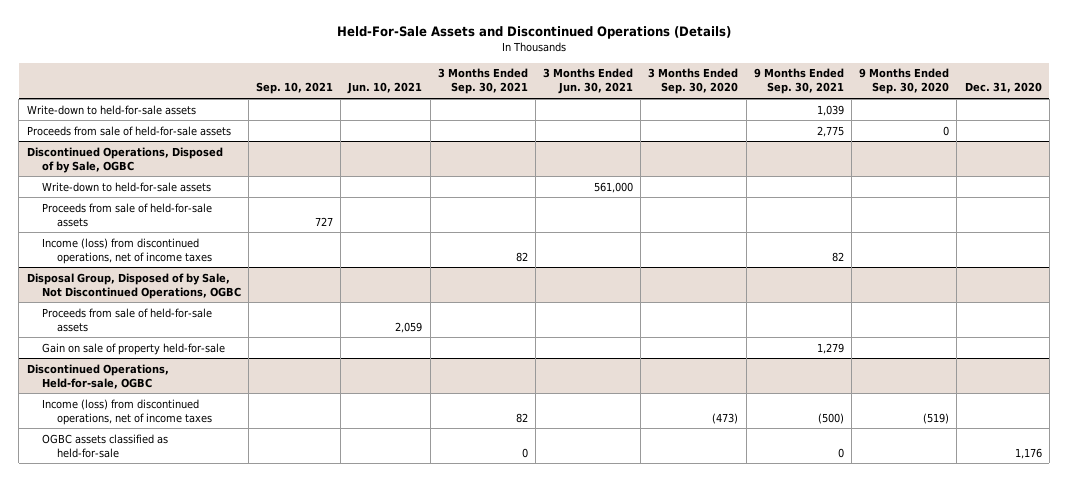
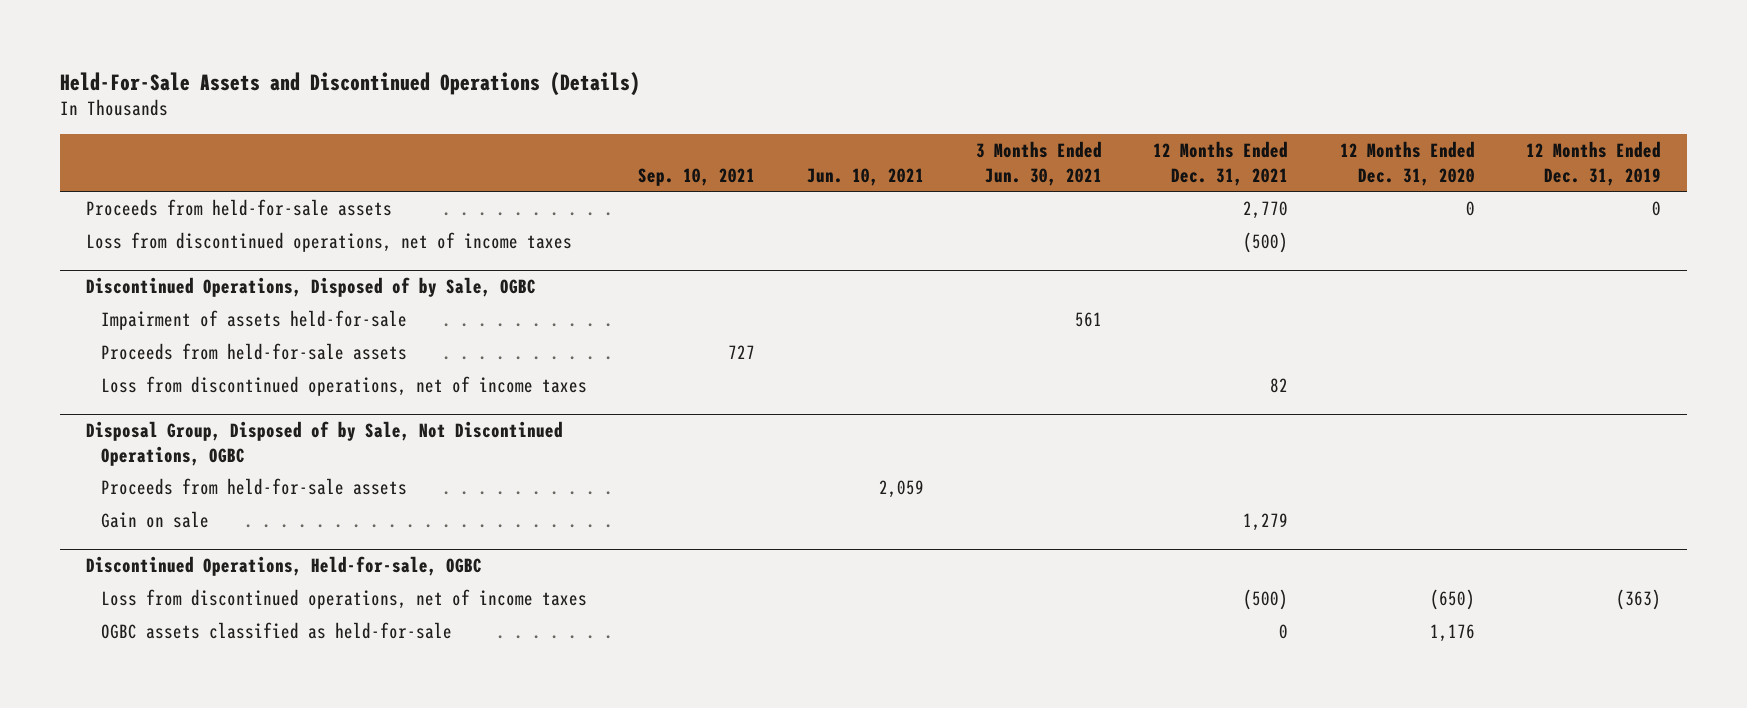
- | Sep. 10, 2021 | Jun. 10, 2021 | 3 Months Ended Sep. 30, 2021 | 3 Months Ended Jun. 30, 2021 | 3 Months Ended Sep. 30, 2020 | 9 Months Ended Sep. 30, 2021 | 9 Months Ended Sep. 30, 2020 | Dec. 31, 2020
+ | Sep. 10, 2021 | Jun. 10, 2021 | 3 Months Ended Jun. 30, 2021 | 12 Months Ended Dec. 31, 2021 | 12 Months Ended Dec. 31, 2020 | 12 Months Ended Dec. 31, 2019
- Write-down to held-for-sale assets | | | | | | 1,039 | |
- Proceeds from sale of held-for-sale assets | | | | | | 2,775 | 0 |
+ Proceeds from held-for-sale assets | | | | 2,770 | 0 | 0
+ Loss from discontinued operations, net of income taxes | | | | (500) | |
@ Discontinued Operations, Disposed of by Sale, OGBC
- Write-down to held-for-sale assets | | | | 561,000 | | | |
- Proceeds from sale of held-for-sale assets | 727 | | | | | | |
- Income (loss) from discontinued operations, net of income taxes | | | 82 | | | 82 | |
+ Impairment of assets held-for-sale | | | 561 | | |
+ Proceeds from held-for-sale assets | 727 | | | | |
+ Loss from discontinued operations, net of income taxes | | | | 82 | |
@ Disposal Group, Disposed of by Sale, Not Discontinued Operations, OGBC
- Proceeds from sale of held-for-sale assets | | 2,059 | | | | | |
- Gain on sale of property held-for-sale | | | | | | 1,279 | |
+ Proceeds from held-for-sale assets | | 2,059 | | | |
+ Gain on sale | | | | 1,279 | |
@ Discontinued Operations, Held-for-sale, OGBC
- Income (loss) from discontinued operations, net of income taxes | | | 82 | | (473) | (500) | (519) |
+ Loss from discontinued operations, net of income taxes | | | | (500) | (650) | (363)

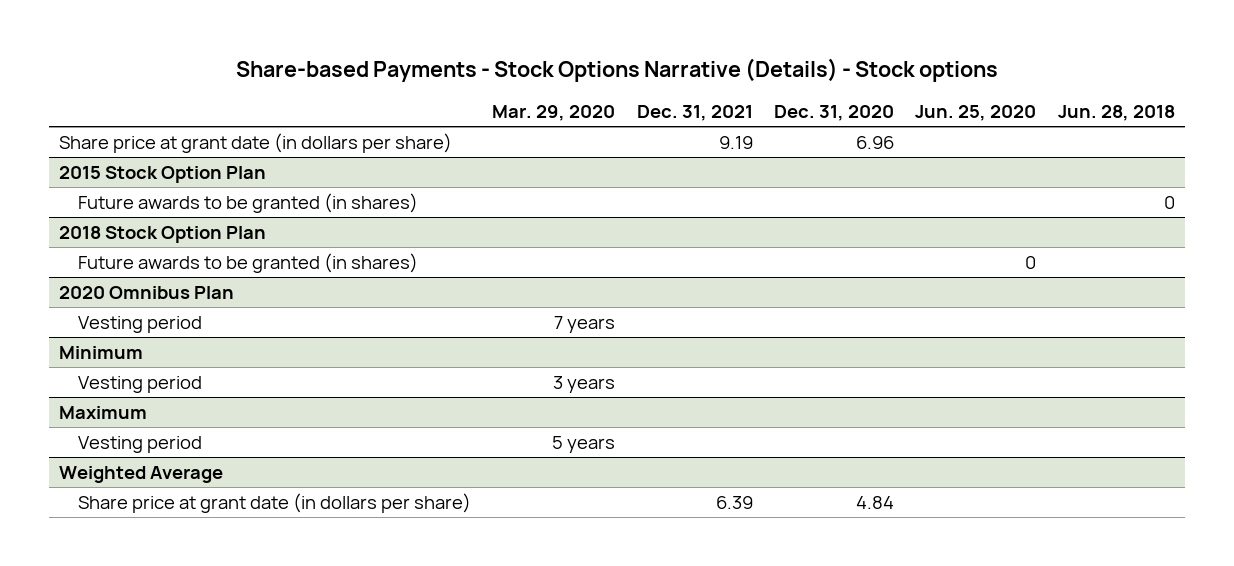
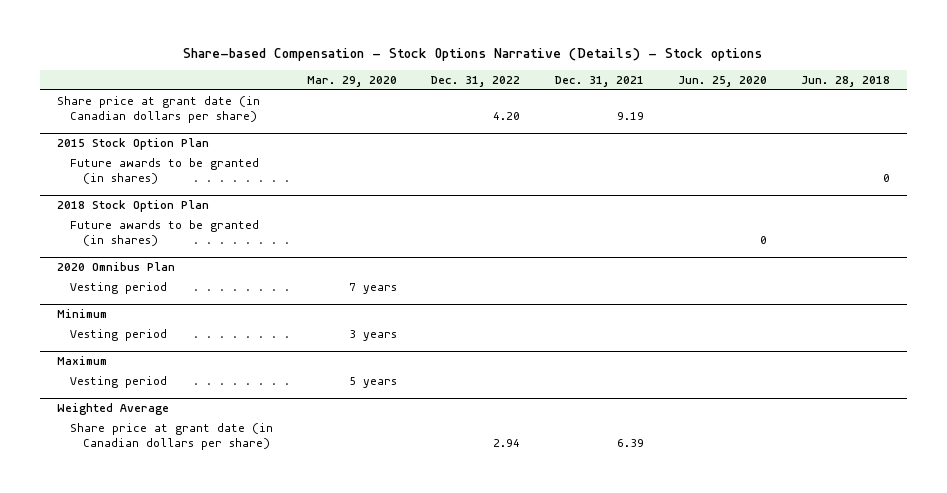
- Share-based Payments - Stock Options Narrative (Details) - Stock options
+ Share-based Compensation - Stock Options Narrative (Details) - Stock options
- | Mar. 29, 2020 | Dec. 31, 2021 | Dec. 31, 2020 | Jun. 25, 2020 | Jun. 28, 2018
+ | Mar. 29, 2020 | Dec. 31, 2022 | Dec. 31, 2021 | Jun. 25, 2020 | Jun. 28, 2018
- Share price at grant date (in dollars per share) | | 9.19 | 6.96 | |
+ Share price at grant date (in Canadian dollars per share) | | 4.20 | 9.19 | |
@ Weighted Average
- Share price at grant date (in dollars per share) | | 6.39 | 4.84 | |
+ Share price at grant date (in Canadian dollars per share) | | 2.94 | 6.39 | |

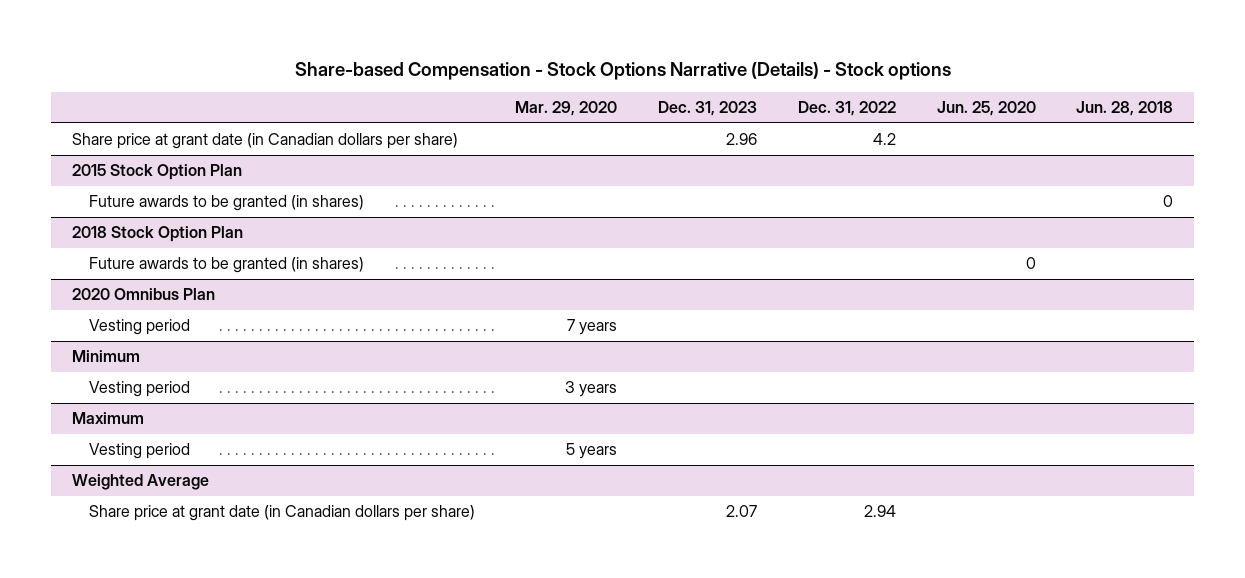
- | Mar. 29, 2020 | Dec. 31, 2022 | Dec. 31, 2021 | Jun. 25, 2020 | Jun. 28, 2018
+ | Mar. 29, 2020 | Dec. 31, 2023 | Dec. 31, 2022 | Jun. 25, 2020 | Jun. 28, 2018
- Share price at grant date (in Canadian dollars per share) | | 4.20 | 9.19 | |
+ Share price at grant date (in Canadian dollars per share) | | 2.96 | 4.2 | |

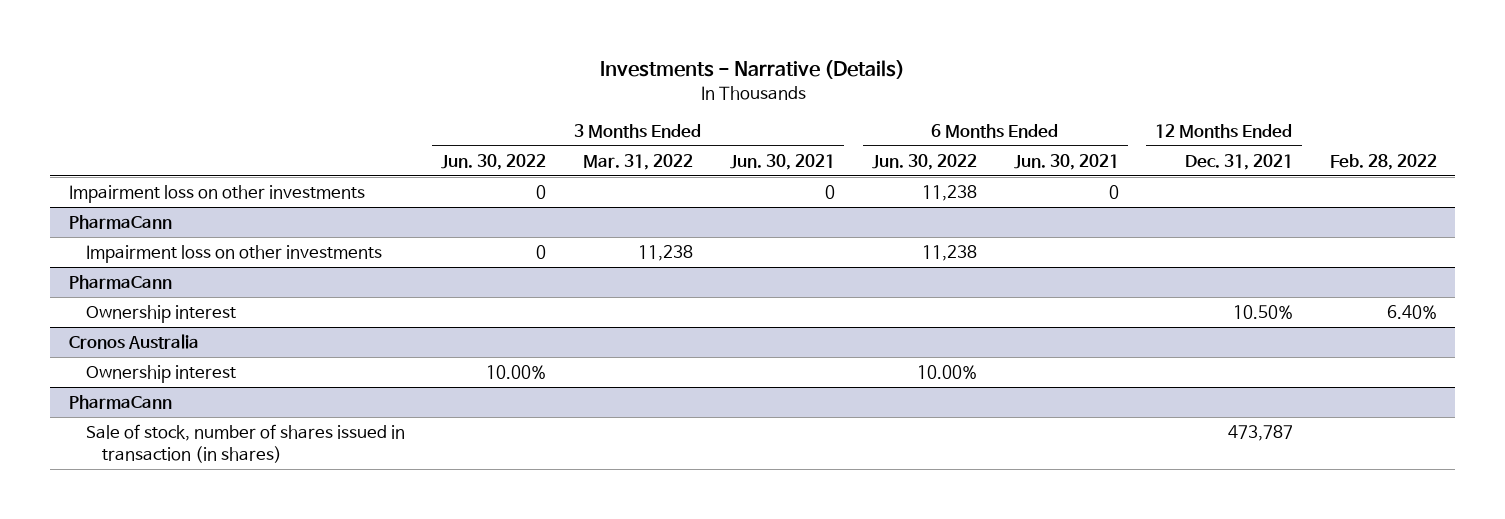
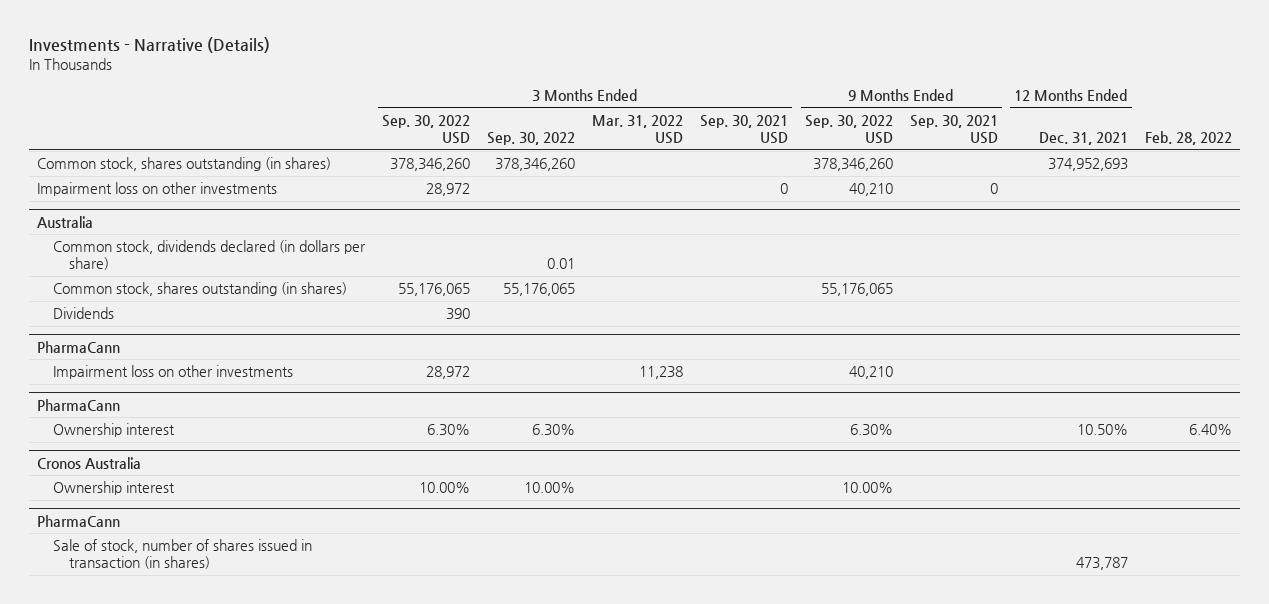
- | 3 Months Ended Jun. 30, 2022 | 3 Months Ended Mar. 31, 2022 | 3 Months Ended Jun. 30, 2021 | 6 Months Ended Jun. 30, 2022 | 6 Months Ended Jun. 30, 2021 | 12 Months Ended Dec. 31, 2021 | Feb. 28, 2022
+ | 3 Months Ended Sep. 30, 2022 USD | 3 Months Ended Sep. 30, 2022 | 3 Months Ended Mar. 31, 2022 USD | 3 Months Ended Sep. 30, 2021 USD | 9 Months Ended Sep. 30, 2022 USD | 9 Months Ended Sep. 30, 2021 USD | 12 Months Ended Dec. 31, 2021 | Feb. 28, 2022
+ Common stock, shares outstanding (in shares) | 378,346,260 | 378,346,260 | | | 378,346,260 | | 374,952,693 |
+ Australia
+ Common stock, dividends declared (in dollars per share) | | 0.01 | | | | | |
+ Common stock, shares outstanding (in shares) | 55,176,065 | 55,176,065 | | | 55,176,065 | | |
+ Dividends | 390 | | | | | | |

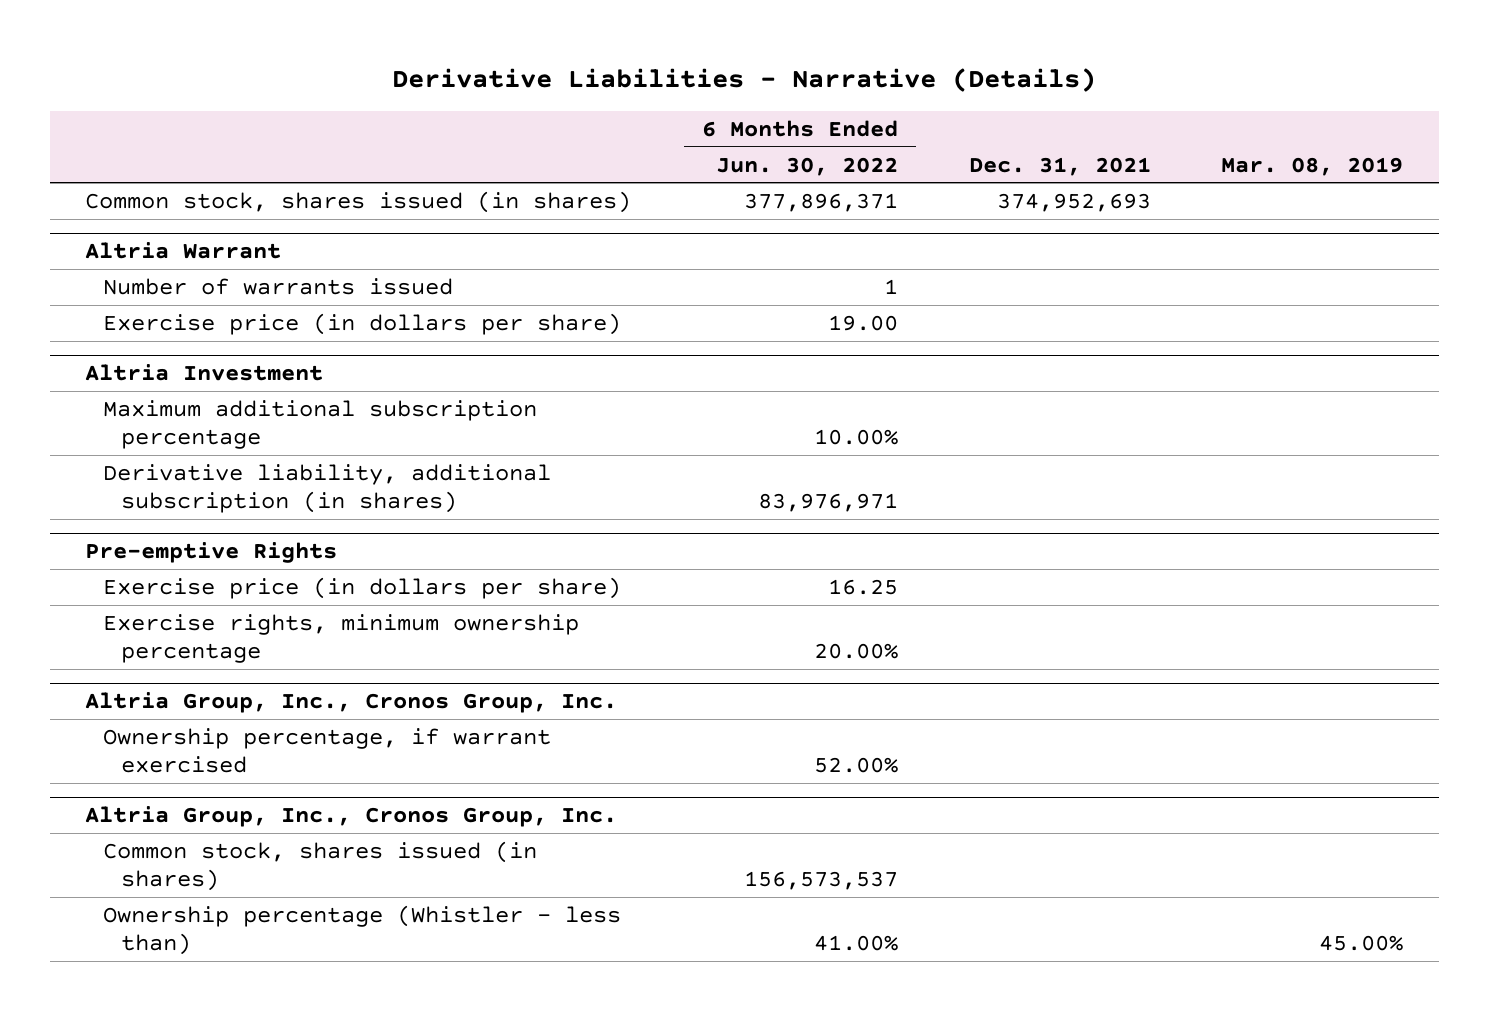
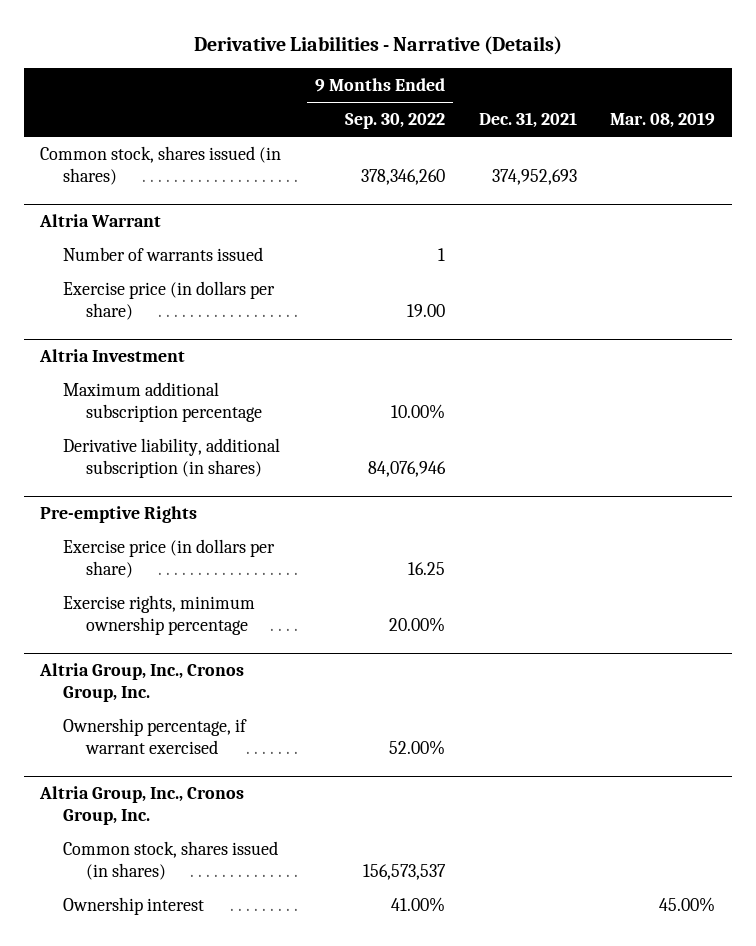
- | 6 Months Ended Jun. 30, 2022 | Dec. 31, 2021 | Mar. 08, 2019
+ | 9 Months Ended Sep. 30, 2022 | Dec. 31, 2021 | Mar. 08, 2019
@ Altria Group, Inc., Cronos Group, Inc.
- Ownership percentage (Whistler - less than) | 41.00% | | 45.00%
+ Ownership interest | 41.00% | | 45.00%

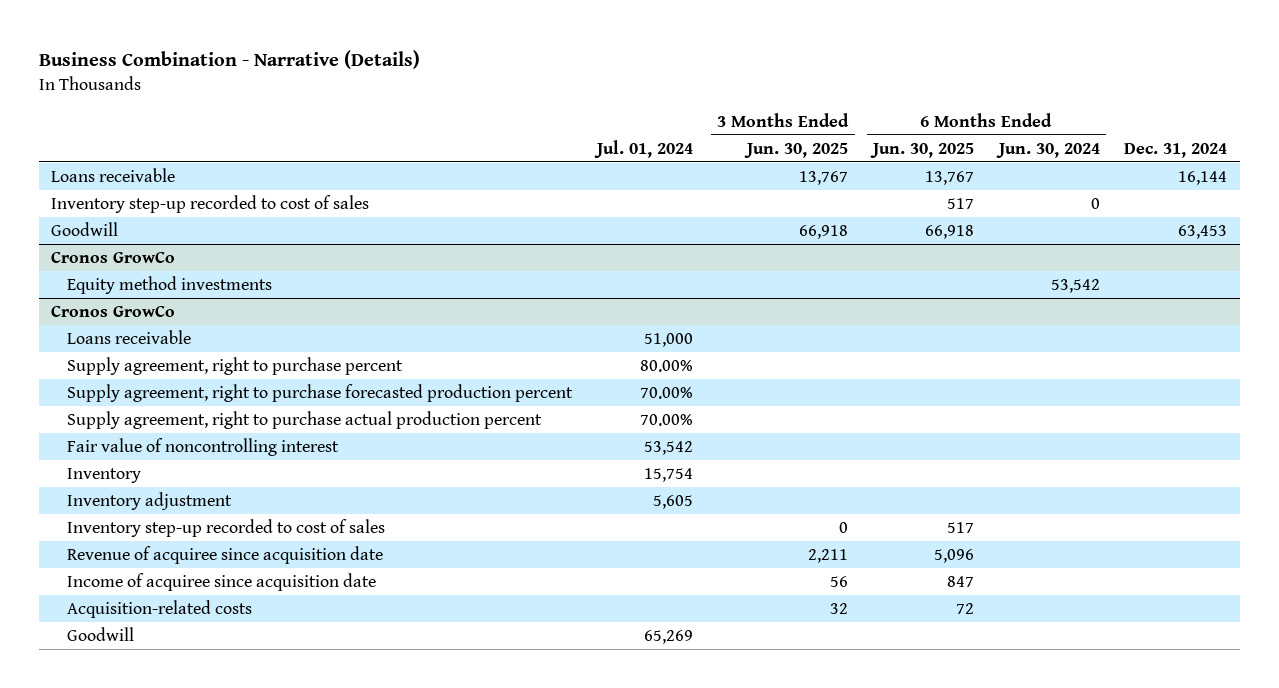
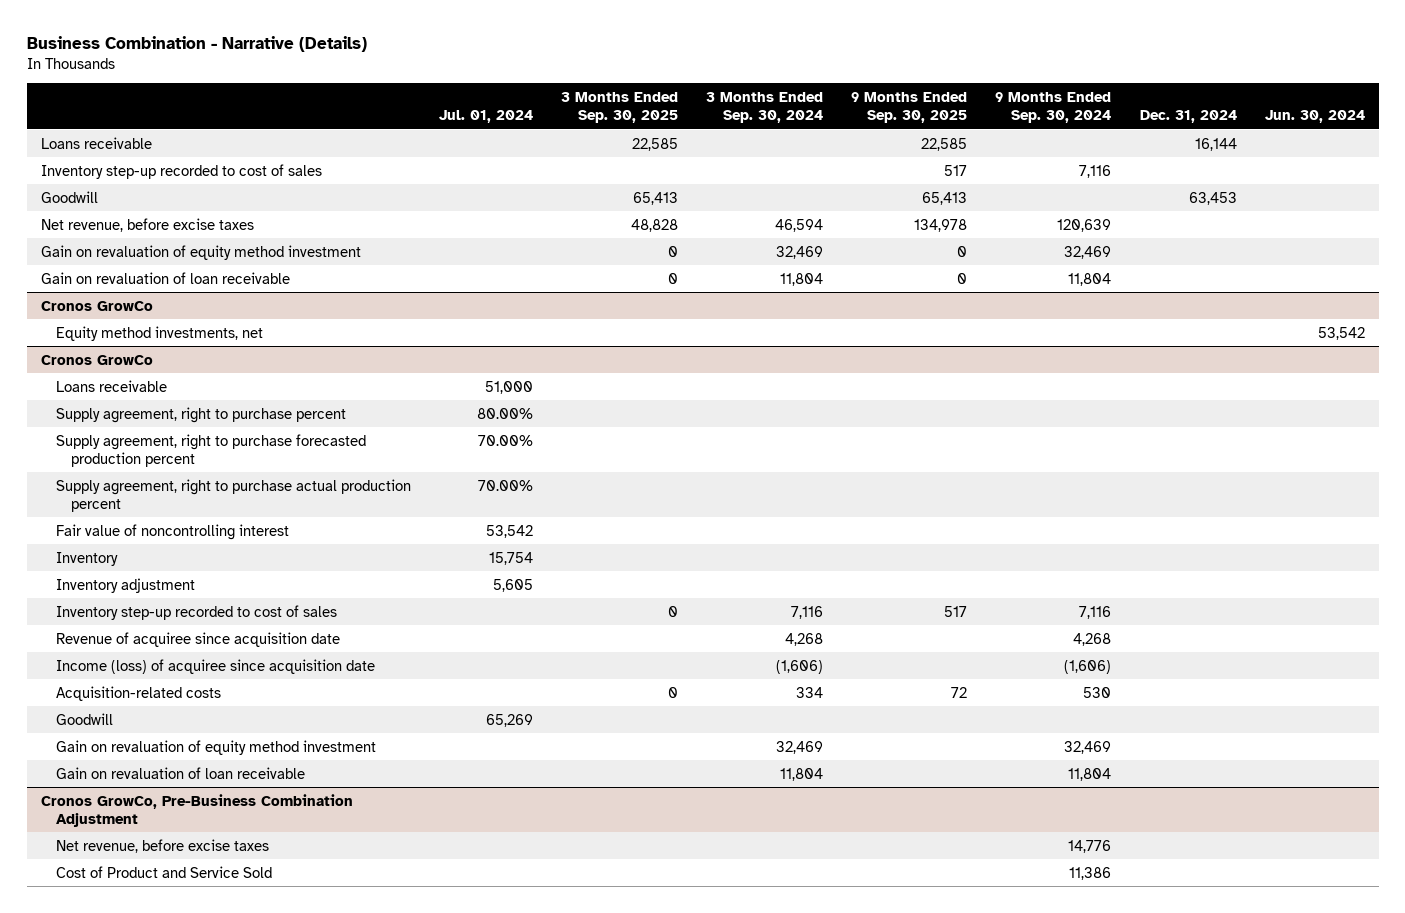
- | Jul. 01, 2024 | 3 Months Ended Jun. 30, 2025 | 6 Months Ended Jun. 30, 2025 | 6 Months Ended Jun. 30, 2024 | Dec. 31, 2024
+ | Jul. 01, 2024 | 3 Months Ended Sep. 30, 2025 | 3 Months Ended Sep. 30, 2024 | 9 Months Ended Sep. 30, 2025 | 9 Months Ended Sep. 30, 2024 | Dec. 31, 2024 | Jun. 30, 2024
+ Net revenue, before excise taxes | | 48,828 | 46,594 | 134,978 | 120,639 | |
+ Gain on revaluation of equity method investment | | 0 | 32,469 | 0 | 32,469 | |
+ Gain on revaluation of loan receivable | | 0 | 11,804 | 0 | 11,804 | |
@ Cronos GrowCo
- Equity method investments | | | | 53,542 |
+ Equity method investments, net | | | | | | | 53,542
- Income of acquiree since acquisition date | | 56 | 847 | |
+ Income (loss) of acquiree since acquisition date | | | (1,606) | | (1,606) | |
+ Gain on revaluation of equity method investment | | | 32,469 | | 32,469 | |
+ Gain on revaluation of loan receivable | | | 11,804 | | 11,804 | |
+ Cronos GrowCo, Pre-Business Combination Adjustment
+ Net revenue, before excise taxes | | | | | 14,776 | |
+ Cost of Product and Service Sold | | | | | 11,386 | |

